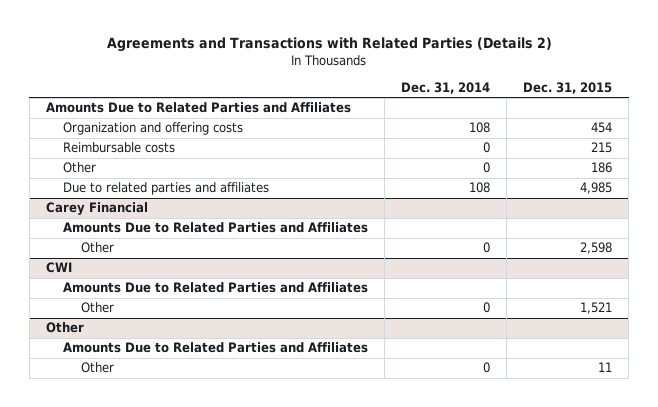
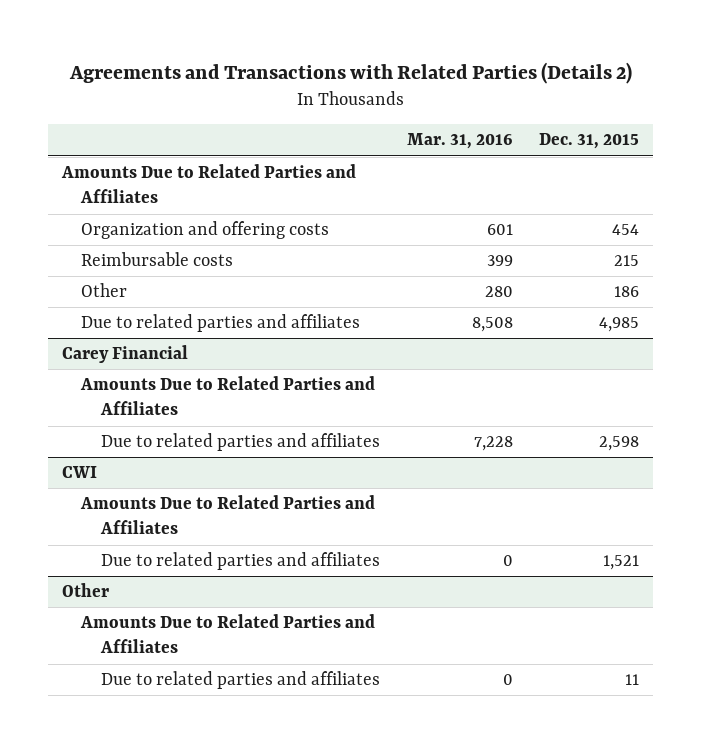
- | Dec. 31, 2014 | Dec. 31, 2015
+ | Mar. 31, 2016 | Dec. 31, 2015
@ Carey Financial
- Other | 0 | 2,598
+ Due to related parties and affiliates | 7,228 | 2,598
@ CWI
- Other | 0 | 1,521
+ Due to related parties and affiliates | 0 | 1,521
@ Other
- Other | 0 | 11
+ Due to related parties and affiliates | 0 | 11

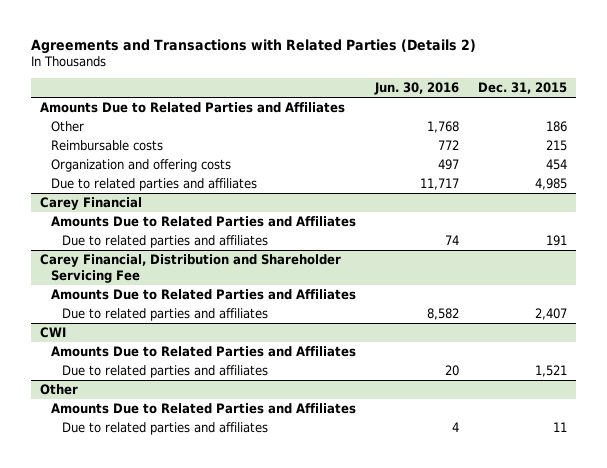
- | Mar. 31, 2016 | Dec. 31, 2015
+ | Jun. 30, 2016 | Dec. 31, 2015
moved down: Reimbursable costs | 772 | 215
moved down: Organization and offering costs | 497 | 454
@ Carey Financial
- Due to related parties and affiliates | 7,228 | 2,598
+ Due to related parties and affiliates | 74 | 191
+ Carey Financial, Distribution and Shareholder Servicing Fee
+ Amounts Due to Related Parties and Affiliates
+ Due to related parties and affiliates | 8,582 | 2,407

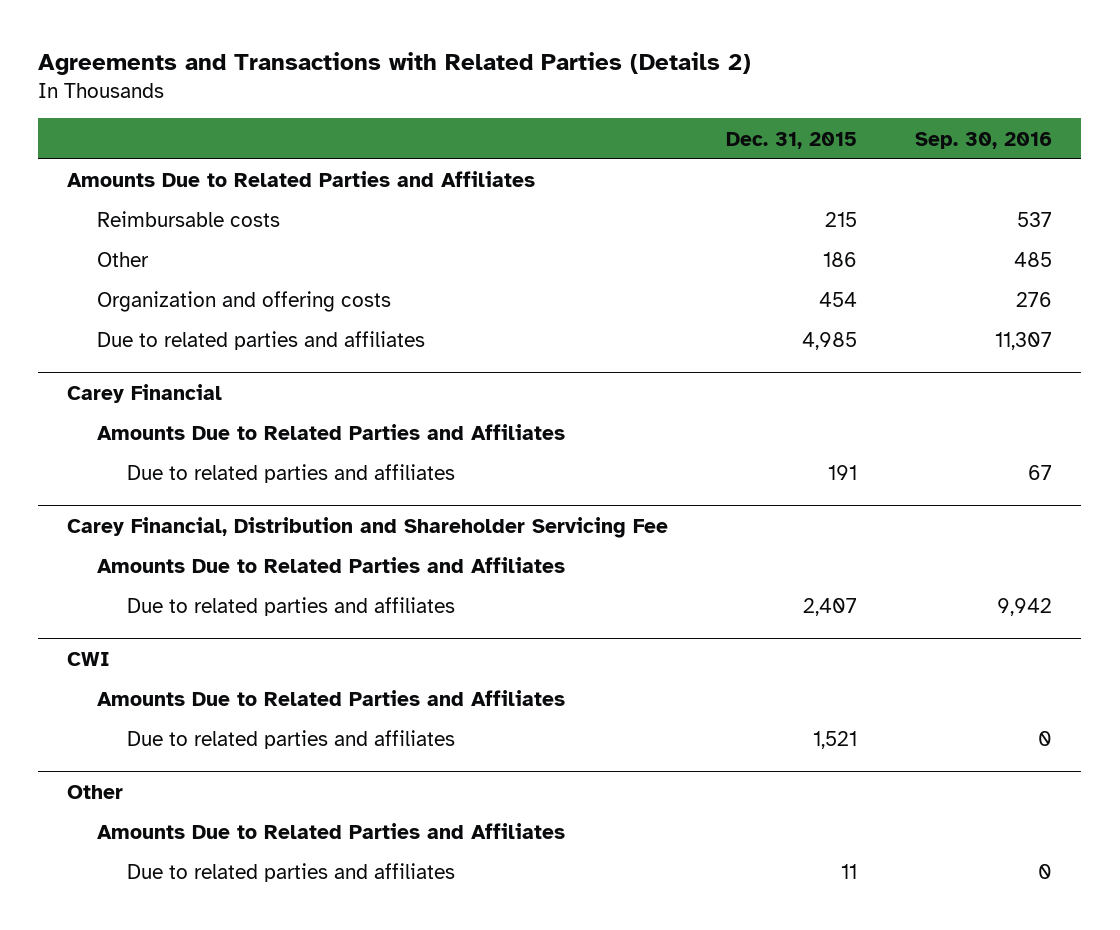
- | Jun. 30, 2016 | Dec. 31, 2015
+ | Dec. 31, 2015 | Sep. 30, 2016
moved down: Other | 186 | 485

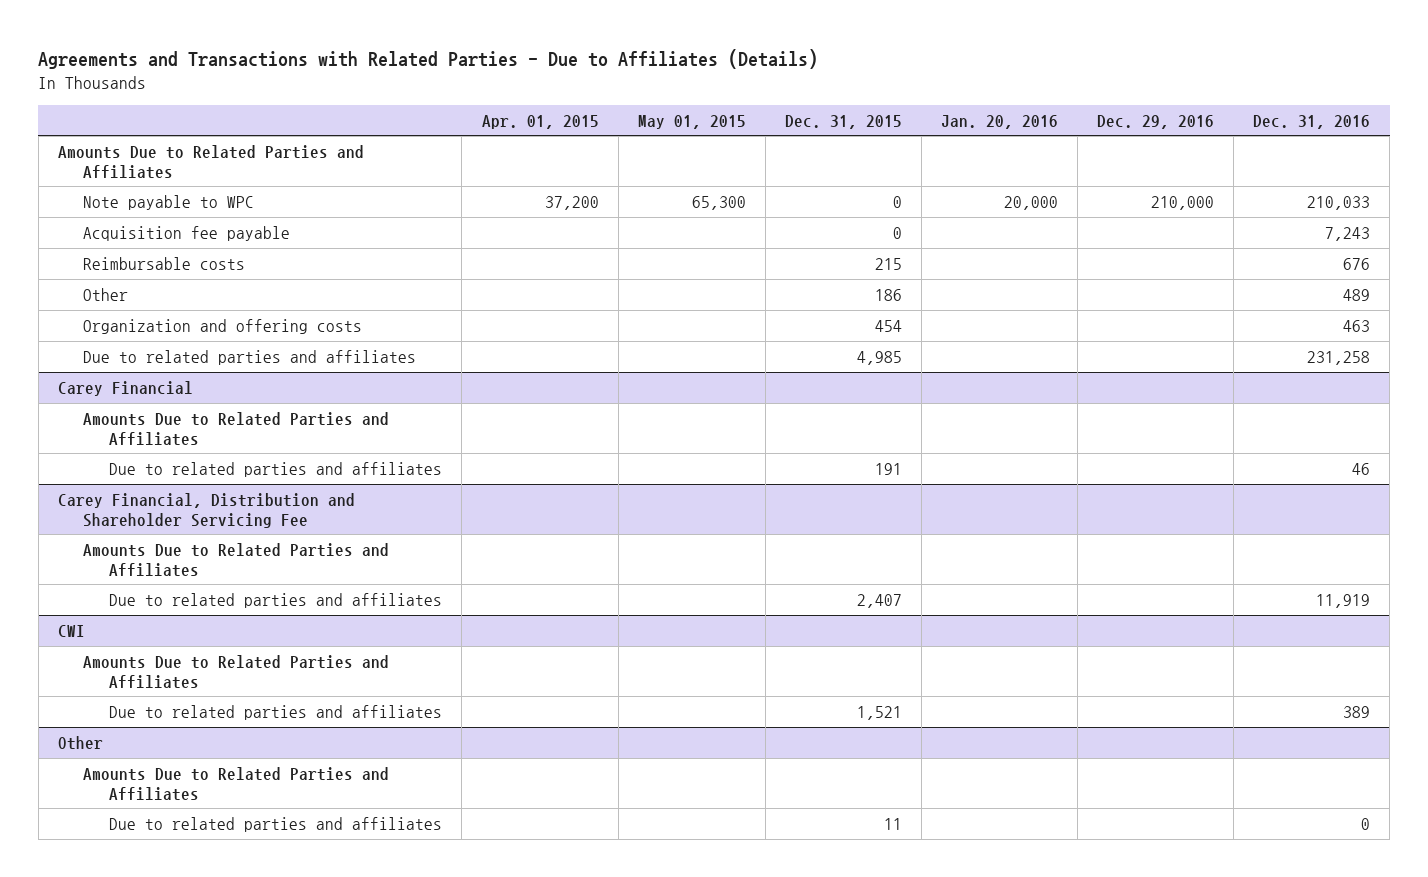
- Agreements and Transactions with Related Parties (Details 2)
+ Agreements and Transactions with Related Parties - Due to Affiliates (Details)
- | Dec. 31, 2015 | Sep. 30, 2016
+ | Apr. 01, 2015 | May 01, 2015 | Dec. 31, 2015 | Jan. 20, 2016 | Dec. 29, 2016 | Dec. 31, 2016
+ Note payable to WPC | 37,200 | 65,300 | 0 | 20,000 | 210,000 | 210,033
+ Acquisition fee payable | | | 0 | | | 7,243

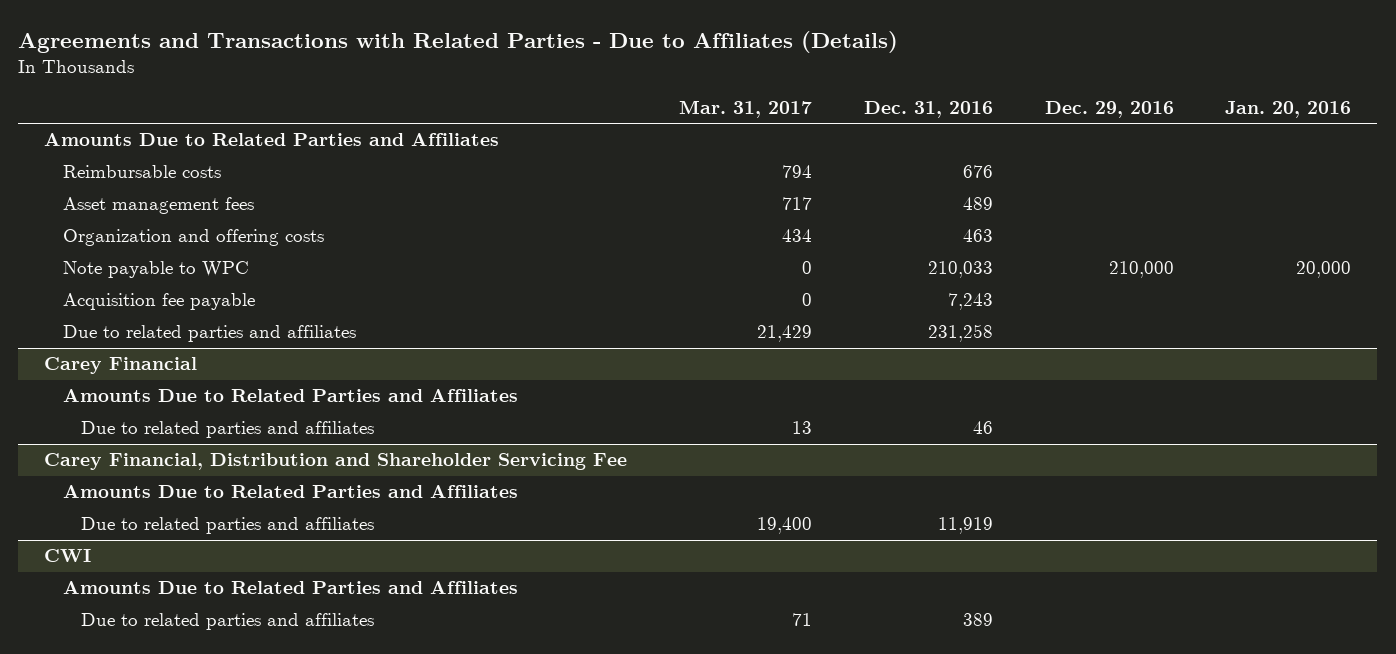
- | Apr. 01, 2015 | May 01, 2015 | Dec. 31, 2015 | Jan. 20, 2016 | Dec. 29, 2016 | Dec. 31, 2016
+ | Mar. 31, 2017 | Dec. 31, 2016 | Dec. 29, 2016 | Jan. 20, 2016
- Other | | | 186 | | | 489
+ Asset management fees | 717 | 489 | |
moved down: Note payable to WPC | 0 | 210,033 | 210,000 | 20,000
moved down: Acquisition fee payable | 0 | 7,243 | |
- Other
- Amounts Due to Related Parties and Affiliates
- Due to related parties and affiliates | | | 11 | | | 0

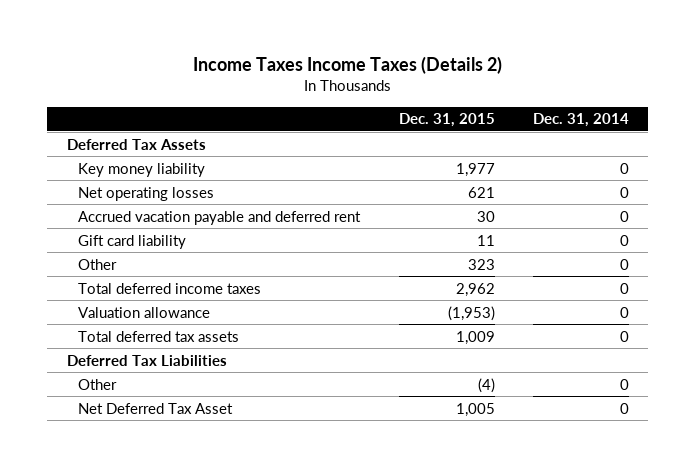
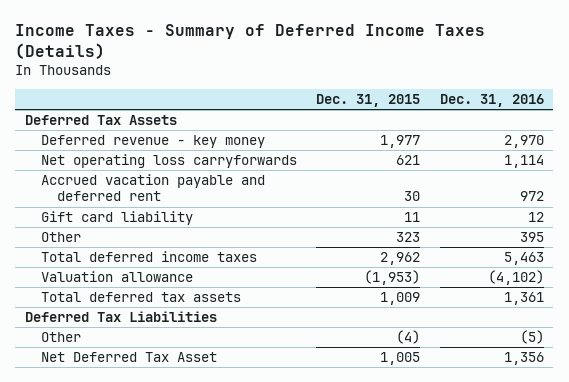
- Income Taxes Income Taxes (Details 2)
+ Income Taxes - Summary of Deferred Income Taxes (Details)
- | Dec. 31, 2015 | Dec. 31, 2014
+ | Dec. 31, 2015 | Dec. 31, 2016
- Key money liability | 1,977 | 0
- Net operating losses | 621 | 0
+ Deferred revenue - key money | 1,977 | 2,970
+ Net operating loss carryforwards | 621 | 1,114

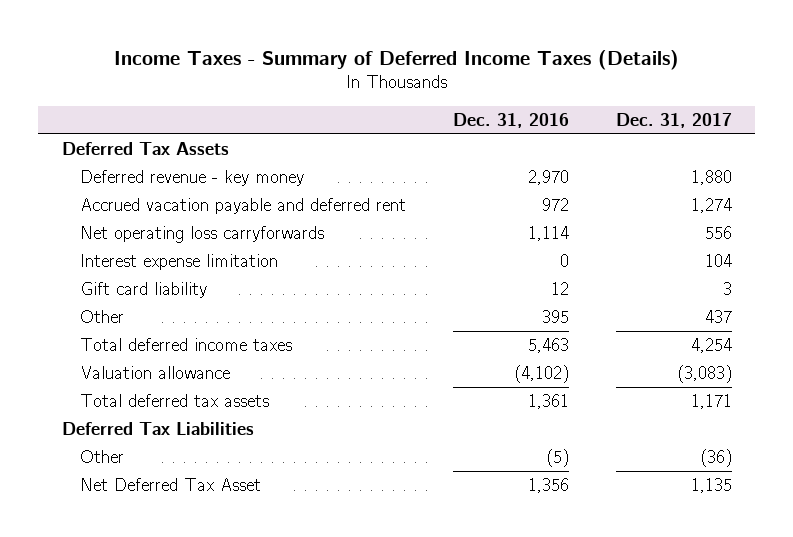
- | Dec. 31, 2015 | Dec. 31, 2016
+ | Dec. 31, 2016 | Dec. 31, 2017
moved down: Net operating loss carryforwards | 1,114 | 556
+ Interest expense limitation | 0 | 104

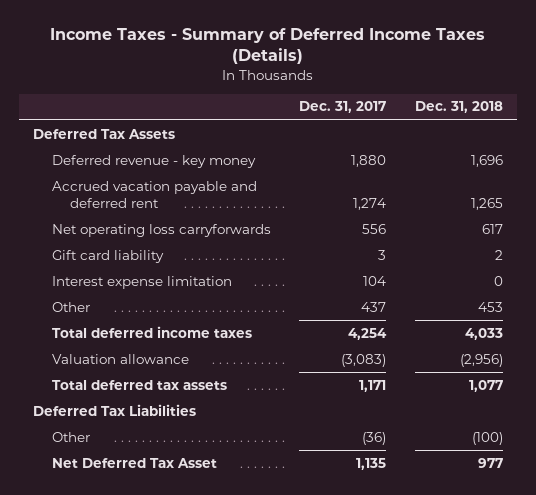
- | Dec. 31, 2016 | Dec. 31, 2017
+ | Dec. 31, 2017 | Dec. 31, 2018
moved down: Interest expense limitation | 104 | 0

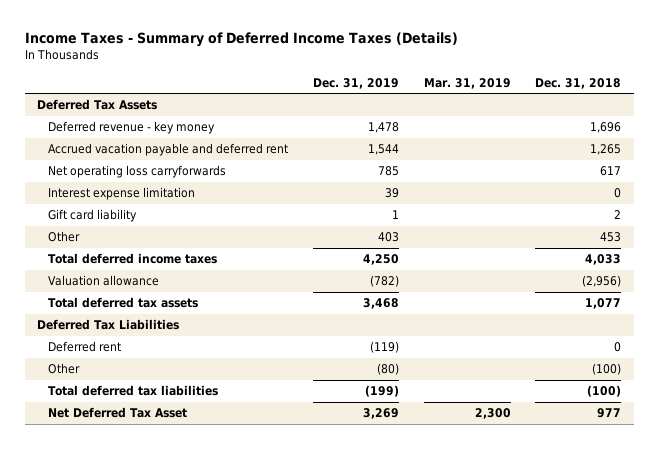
- | Dec. 31, 2017 | Dec. 31, 2018
+ | Dec. 31, 2019 | Mar. 31, 2019 | Dec. 31, 2018
moved down: Gift card liability | 1 | | 2
+ Deferred rent | (119) | | 0
+ Total deferred tax liabilities | (199) | | (100)

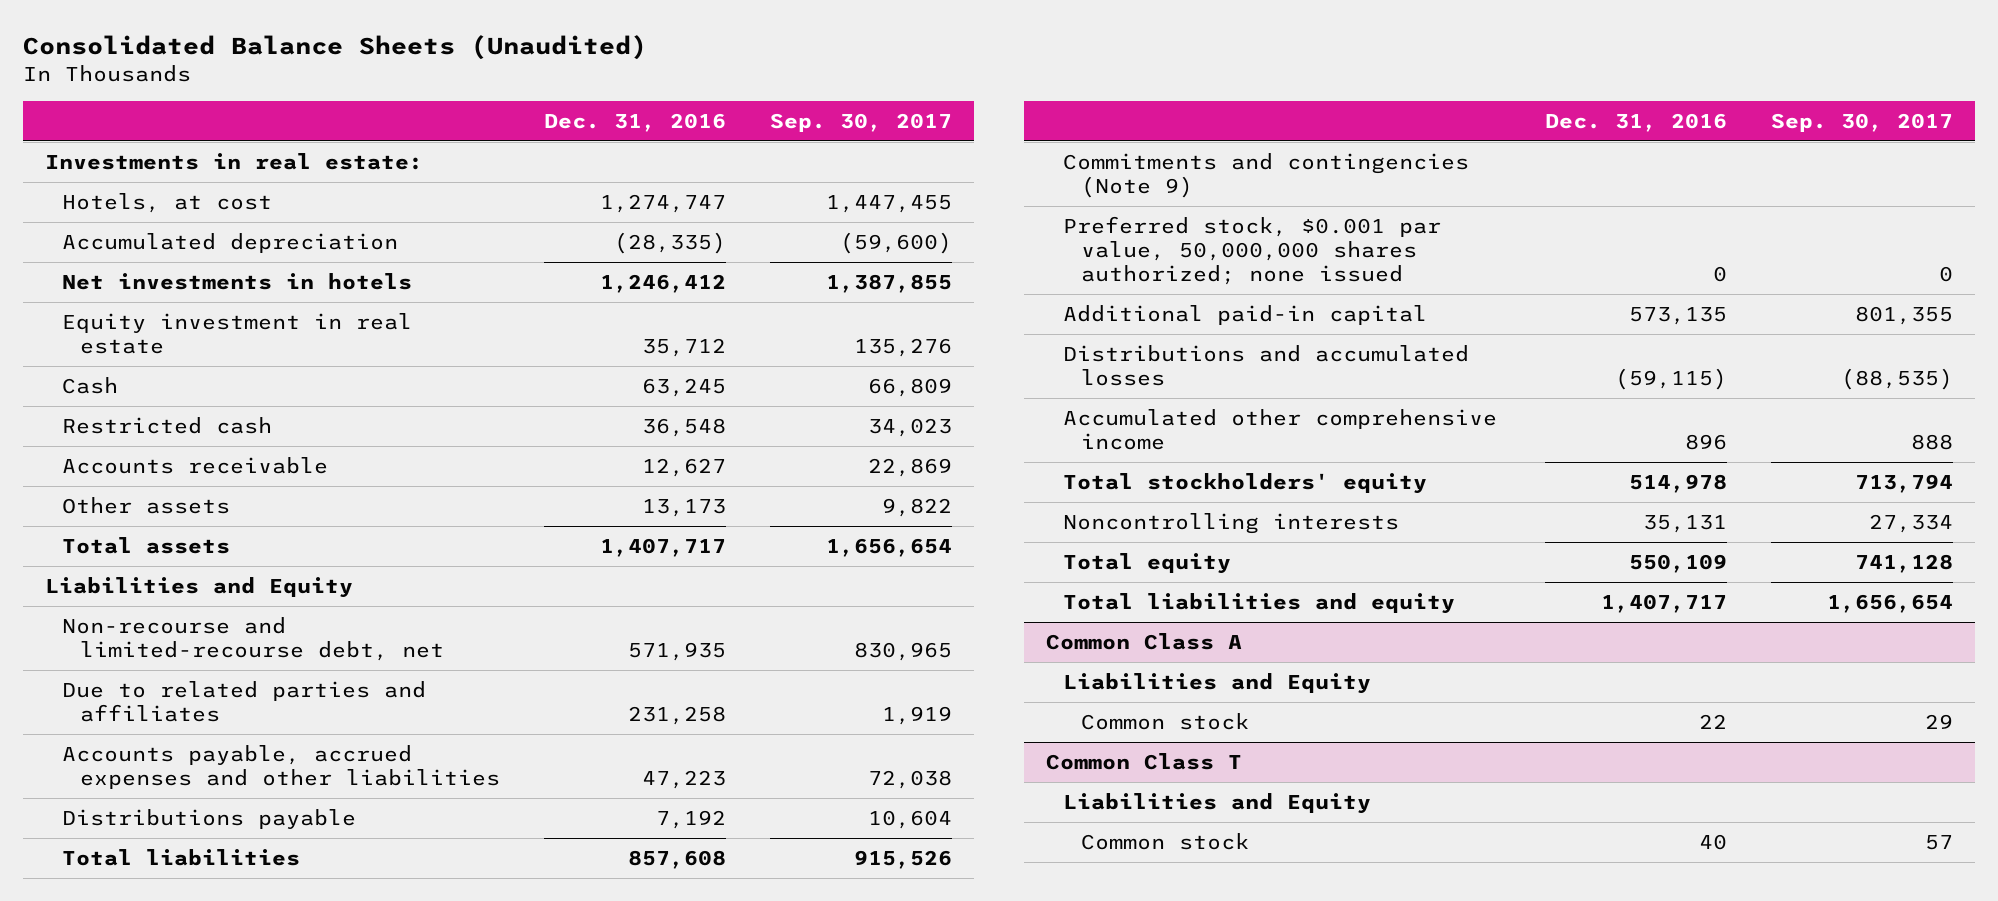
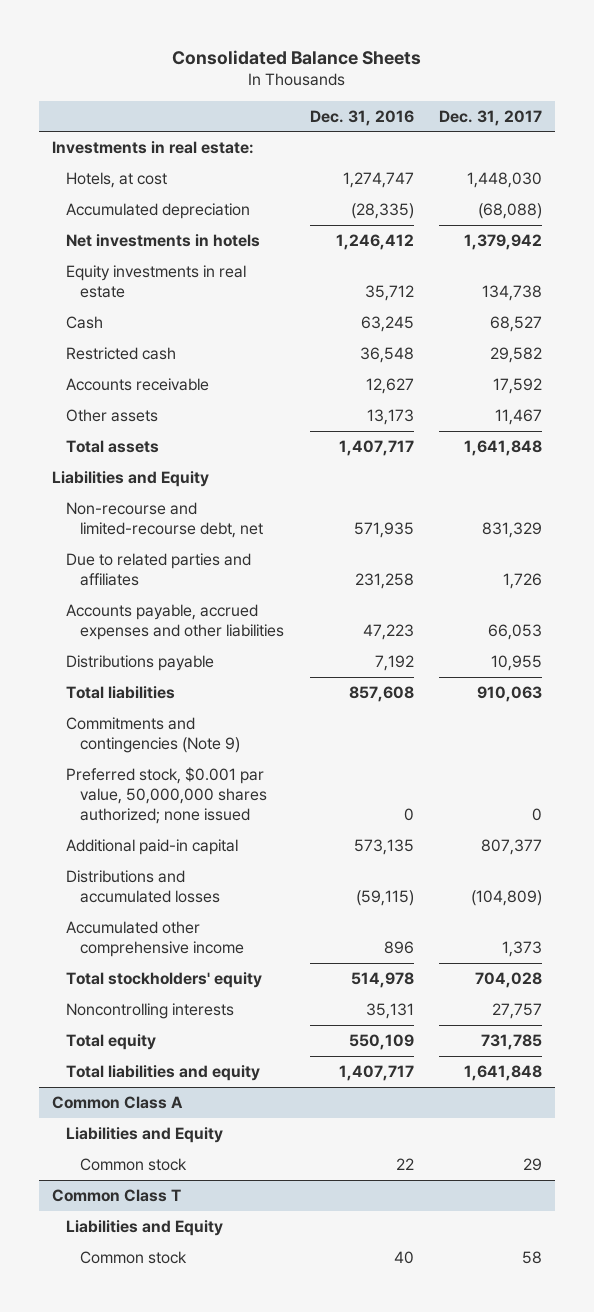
- Consolidated Balance Sheets (Unaudited)
+ Consolidated Balance Sheets
- | Dec. 31, 2016 | Sep. 30, 2017
+ | Dec. 31, 2016 | Dec. 31, 2017
- Equity investment in real estate | 35,712 | 135,276
+ Equity investments in real estate | 35,712 | 134,738

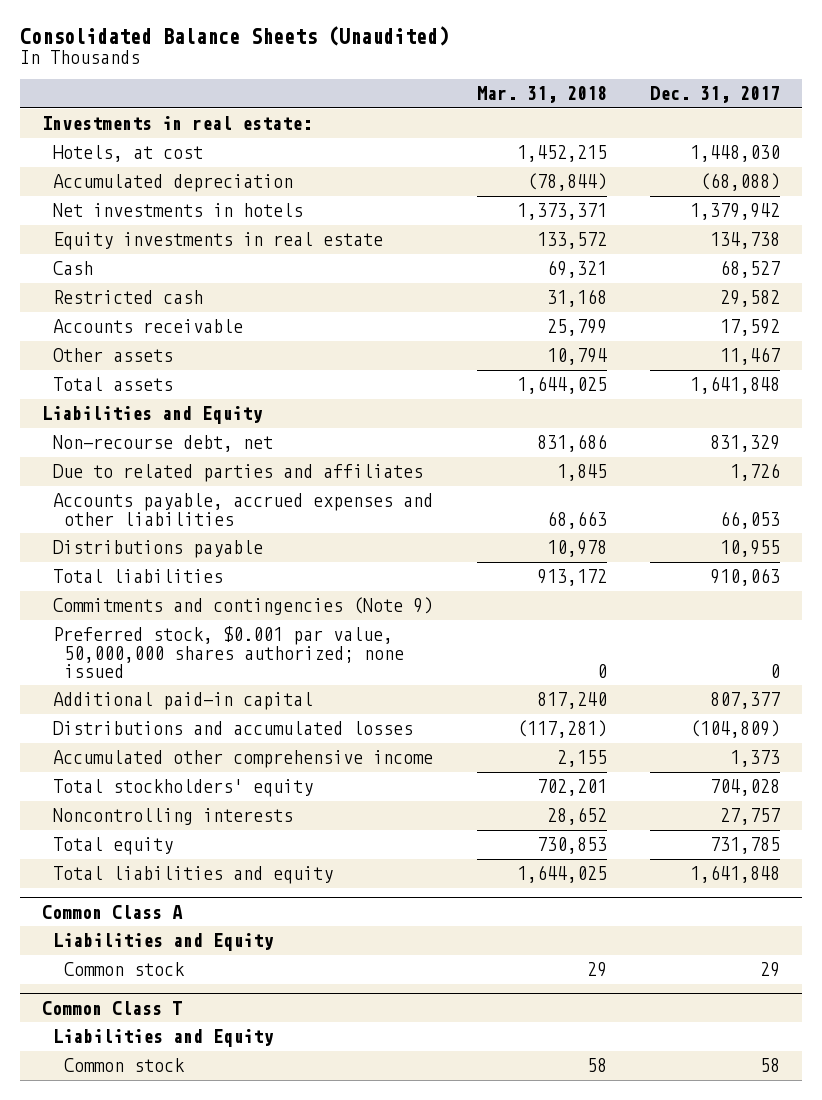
- Consolidated Balance Sheets
+ Consolidated Balance Sheets (Unaudited)
- | Dec. 31, 2016 | Dec. 31, 2017
+ | Mar. 31, 2018 | Dec. 31, 2017
- Non-recourse and limited-recourse debt, net | 571,935 | 831,329
+ Non-recourse debt, net | 831,686 | 831,329

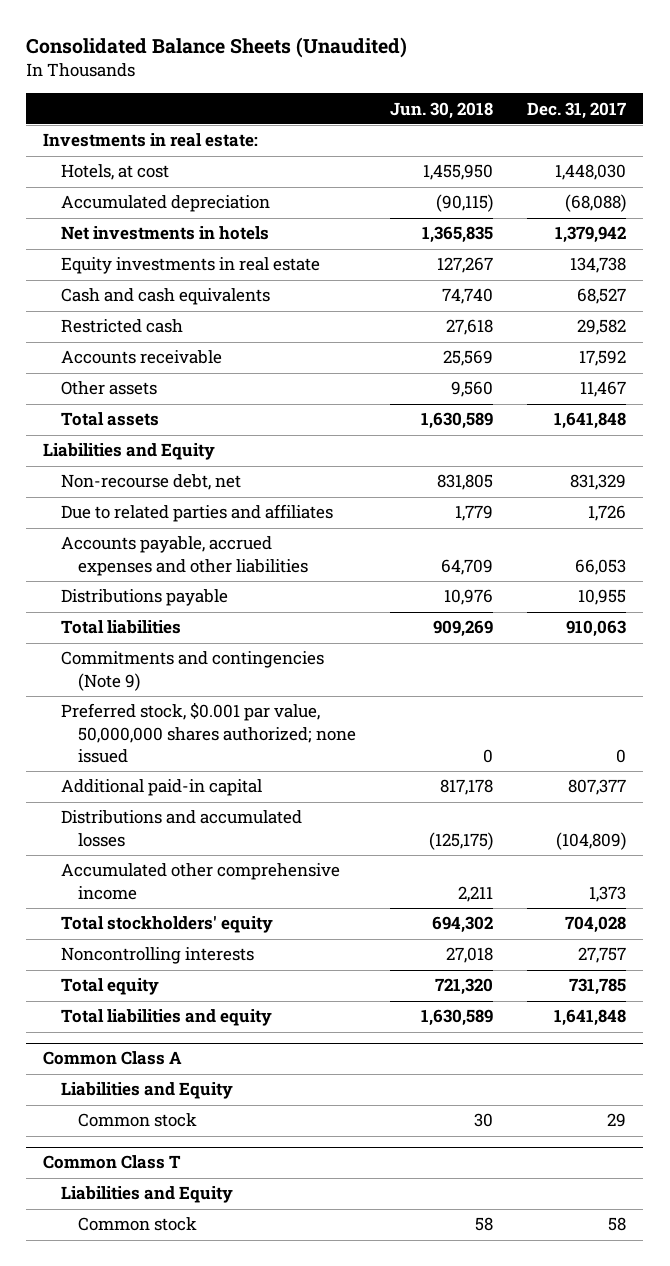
- | Mar. 31, 2018 | Dec. 31, 2017
+ | Jun. 30, 2018 | Dec. 31, 2017
- Cash | 69,321 | 68,527
+ Cash and cash equivalents | 74,740 | 68,527

